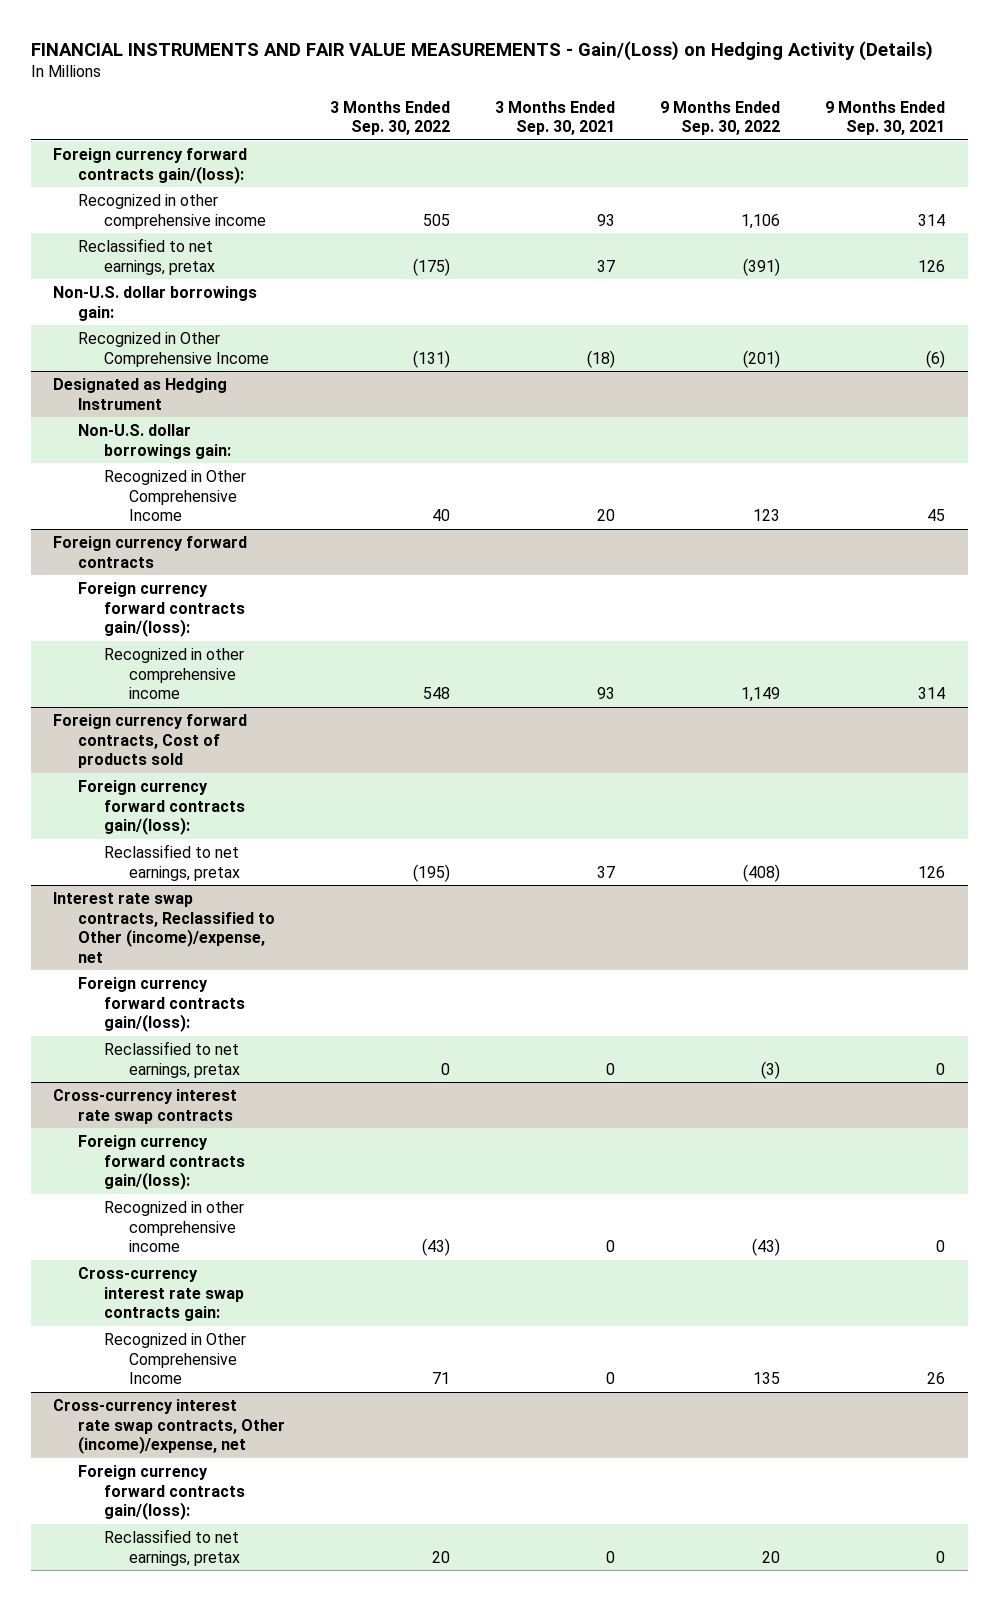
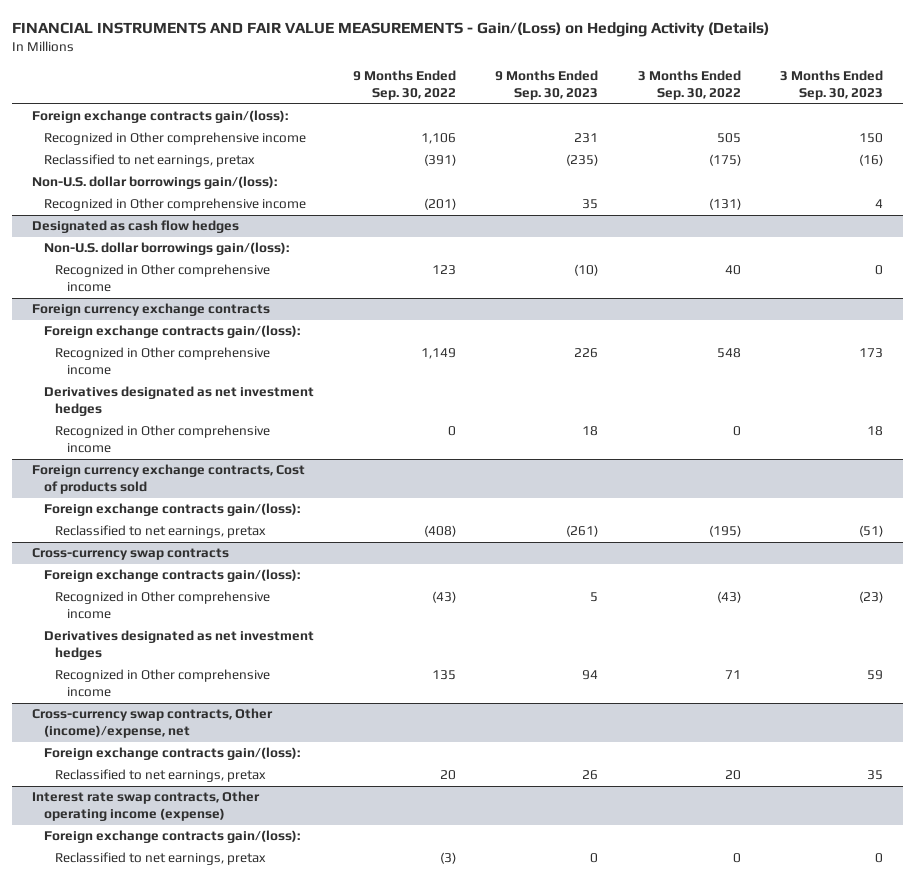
- | 3 Months Ended Sep. 30, 2022 | 3 Months Ended Sep. 30, 2021 | 9 Months Ended Sep. 30, 2022 | 9 Months Ended Sep. 30, 2021
+ | 9 Months Ended Sep. 30, 2022 | 9 Months Ended Sep. 30, 2023 | 3 Months Ended Sep. 30, 2022 | 3 Months Ended Sep. 30, 2023
- Foreign currency forward contracts gain/(loss):
- Recognized in other comprehensive income | 505 | 93 | 1,106 | 314
+ Foreign exchange contracts gain/(loss):
+ Recognized in Other comprehensive income | 1,106 | 231 | 505 | 150
- Non-U.S. dollar borrowings gain:
- Recognized in Other Comprehensive Income | (131) | (18) | (201) | (6)
- Designated as Hedging Instrument
- Non-U.S. dollar borrowings gain:
- Recognized in Other Comprehensive Income | 40 | 20 | 123 | 45
- Foreign currency forward contracts
- Foreign currency forward contracts gain/(loss):
- Recognized in other comprehensive income | 548 | 93 | 1,149 | 314
- Foreign currency forward contracts, Cost of products sold
- Foreign currency forward contracts gain/(loss):
+ Non-U.S. dollar borrowings gain/(loss):
+ Recognized in Other comprehensive income | (201) | 35 | (131) | 4
+ Designated as cash flow hedges
+ Non-U.S. dollar borrowings gain/(loss):
+ Recognized in Other comprehensive income | 123 | (10) | 40 | 0
+ Foreign currency exchange contracts
+ Foreign exchange contracts gain/(loss):
+ Recognized in Other comprehensive income | 1,149 | 226 | 548 | 173
+ Derivatives designated as net investment hedges
+ Recognized in Other comprehensive income | 0 | 18 | 0 | 18
+ Foreign currency exchange contracts, Cost of products sold
+ Foreign exchange contracts gain/(loss):
- Interest rate swap contracts, Reclassified to Other (income)/expense, net
- Foreign currency forward contracts gain/(loss):
- Reclassified to net earnings, pretax | 0 | 0 | (3) | 0
- Cross-currency interest rate swap contracts
- Foreign currency forward contracts gain/(loss):
- Recognized in other comprehensive income | (43) | 0 | (43) | 0
- Cross-currency interest rate swap contracts gain:
- Recognized in Other Comprehensive Income | 71 | 0 | 135 | 26
- Cross-currency interest rate swap contracts, Other (income)/expense, net
- Foreign currency forward contracts gain/(loss):
+ Cross-currency swap contracts
+ Foreign exchange contracts gain/(loss):
+ Recognized in Other comprehensive income | (43) | 5 | (43) | (23)
+ Derivatives designated as net investment hedges
+ Recognized in Other comprehensive income | 135 | 94 | 71 | 59
+ Cross-currency swap contracts, Other (income)/expense, net
+ Foreign exchange contracts gain/(loss):
+ Interest rate swap contracts, Other operating income (expense)
+ Foreign exchange contracts gain/(loss):
+ Reclassified to net earnings, pretax | (3) | 0 | 0 | 0

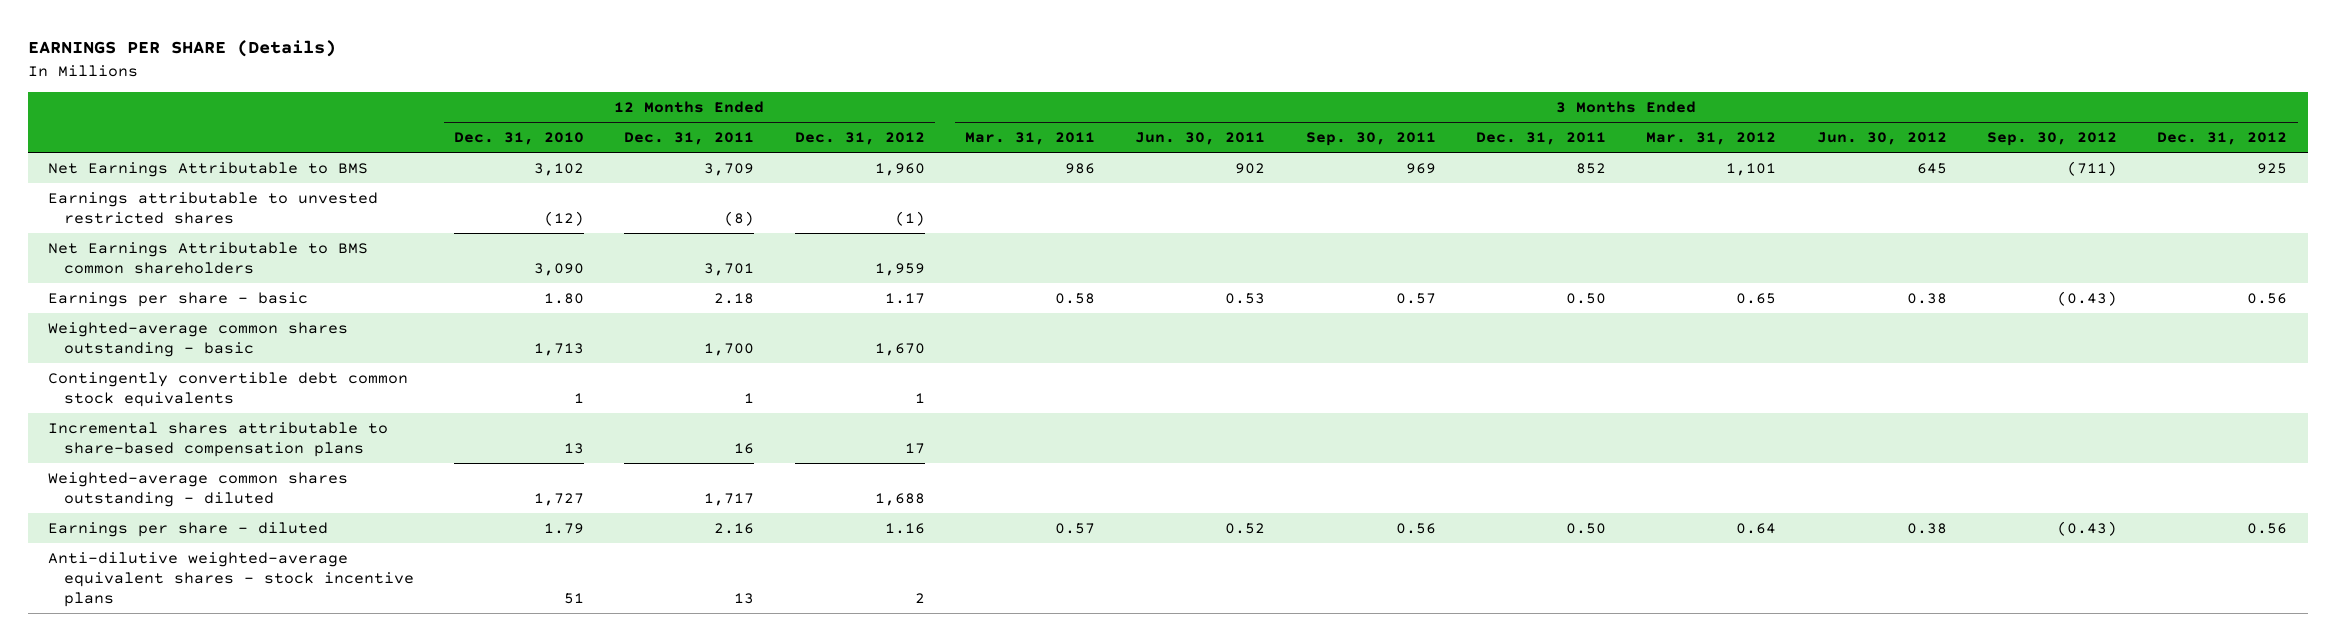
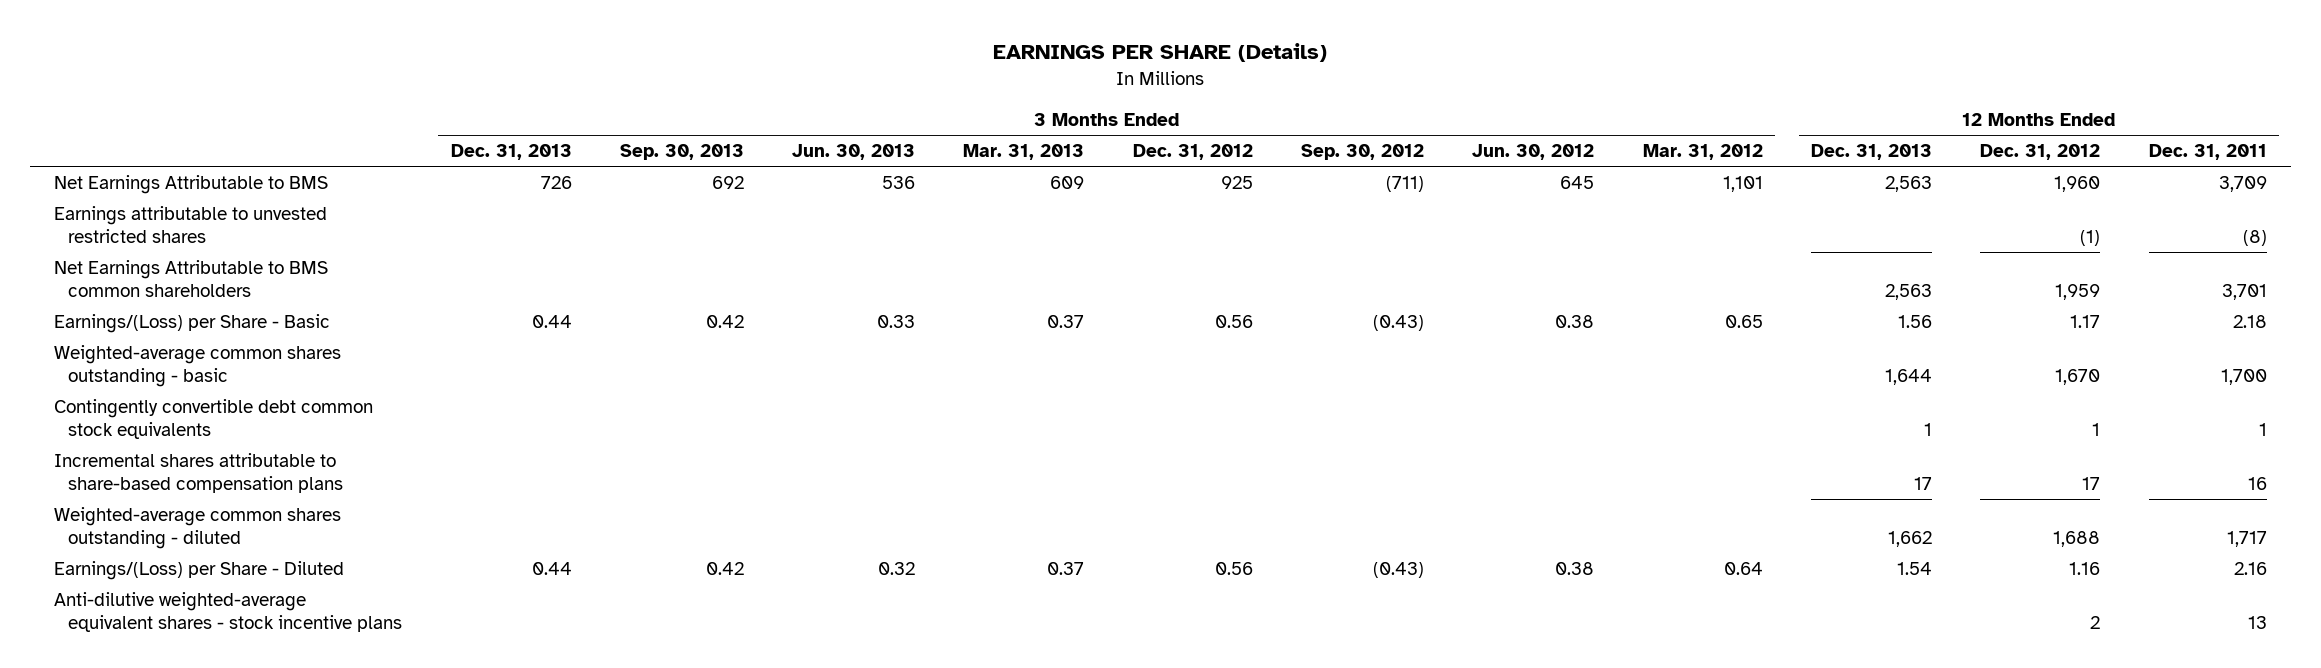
- | 12 Months Ended Dec. 31, 2010 | 12 Months Ended Dec. 31, 2011 | 12 Months Ended Dec. 31, 2012 | 3 Months Ended Mar. 31, 2011 | 3 Months Ended Jun. 30, 2011 | 3 Months Ended Sep. 30, 2011 | 3 Months Ended Dec. 31, 2011 | 3 Months Ended Mar. 31, 2012 | 3 Months Ended Jun. 30, 2012 | 3 Months Ended Sep. 30, 2012 | 3 Months Ended Dec. 31, 2012
+ | 3 Months Ended Dec. 31, 2013 | 3 Months Ended Sep. 30, 2013 | 3 Months Ended Jun. 30, 2013 | 3 Months Ended Mar. 31, 2013 | 3 Months Ended Dec. 31, 2012 | 3 Months Ended Sep. 30, 2012 | 3 Months Ended Jun. 30, 2012 | 3 Months Ended Mar. 31, 2012 | 12 Months Ended Dec. 31, 2013 | 12 Months Ended Dec. 31, 2012 | 12 Months Ended Dec. 31, 2011
- Earnings per share - basic | 1.80 | 2.18 | 1.17 | 0.58 | 0.53 | 0.57 | 0.50 | 0.65 | 0.38 | (0.43) | 0.56
+ Earnings/(Loss) per Share - Basic | 0.44 | 0.42 | 0.33 | 0.37 | 0.56 | (0.43) | 0.38 | 0.65 | 1.56 | 1.17 | 2.18
- Earnings per share - diluted | 1.79 | 2.16 | 1.16 | 0.57 | 0.52 | 0.56 | 0.50 | 0.64 | 0.38 | (0.43) | 0.56
+ Earnings/(Loss) per Share - Diluted | 0.44 | 0.42 | 0.32 | 0.37 | 0.56 | (0.43) | 0.38 | 0.64 | 1.54 | 1.16 | 2.16

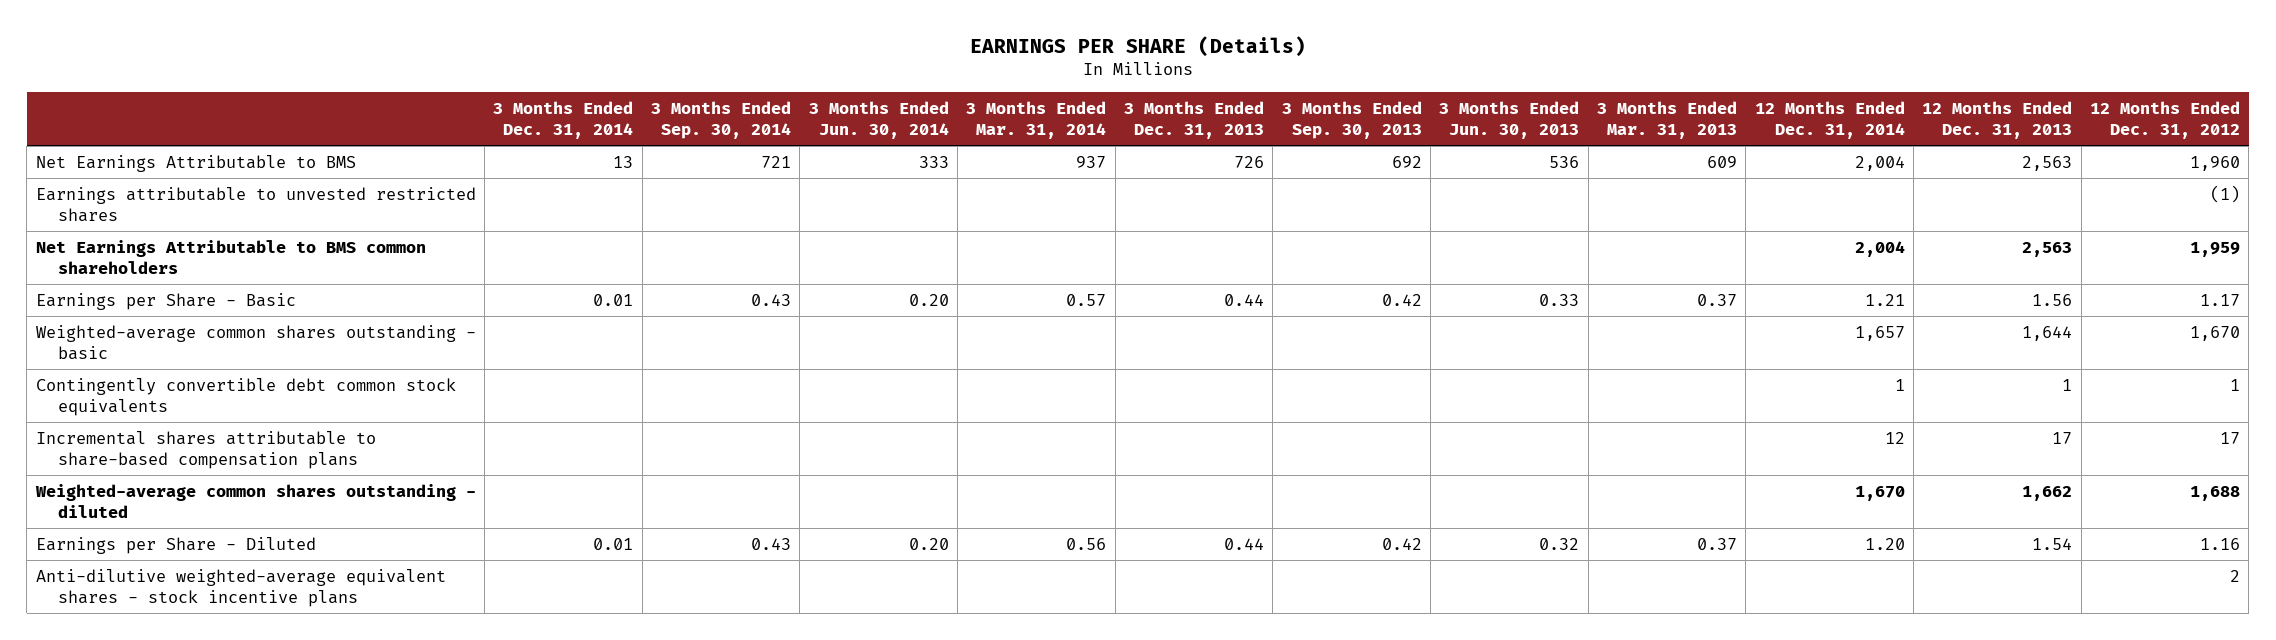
- | 3 Months Ended Dec. 31, 2013 | 3 Months Ended Sep. 30, 2013 | 3 Months Ended Jun. 30, 2013 | 3 Months Ended Mar. 31, 2013 | 3 Months Ended Dec. 31, 2012 | 3 Months Ended Sep. 30, 2012 | 3 Months Ended Jun. 30, 2012 | 3 Months Ended Mar. 31, 2012 | 12 Months Ended Dec. 31, 2013 | 12 Months Ended Dec. 31, 2012 | 12 Months Ended Dec. 31, 2011
+ | 3 Months Ended Dec. 31, 2014 | 3 Months Ended Sep. 30, 2014 | 3 Months Ended Jun. 30, 2014 | 3 Months Ended Mar. 31, 2014 | 3 Months Ended Dec. 31, 2013 | 3 Months Ended Sep. 30, 2013 | 3 Months Ended Jun. 30, 2013 | 3 Months Ended Mar. 31, 2013 | 12 Months Ended Dec. 31, 2014 | 12 Months Ended Dec. 31, 2013 | 12 Months Ended Dec. 31, 2012
- Earnings/(Loss) per Share - Basic | 0.44 | 0.42 | 0.33 | 0.37 | 0.56 | (0.43) | 0.38 | 0.65 | 1.56 | 1.17 | 2.18
+ Earnings per Share - Basic | 0.01 | 0.43 | 0.20 | 0.57 | 0.44 | 0.42 | 0.33 | 0.37 | 1.21 | 1.56 | 1.17
- Earnings/(Loss) per Share - Diluted | 0.44 | 0.42 | 0.32 | 0.37 | 0.56 | (0.43) | 0.38 | 0.64 | 1.54 | 1.16 | 2.16
+ Earnings per Share - Diluted | 0.01 | 0.43 | 0.20 | 0.56 | 0.44 | 0.42 | 0.32 | 0.37 | 1.20 | 1.54 | 1.16

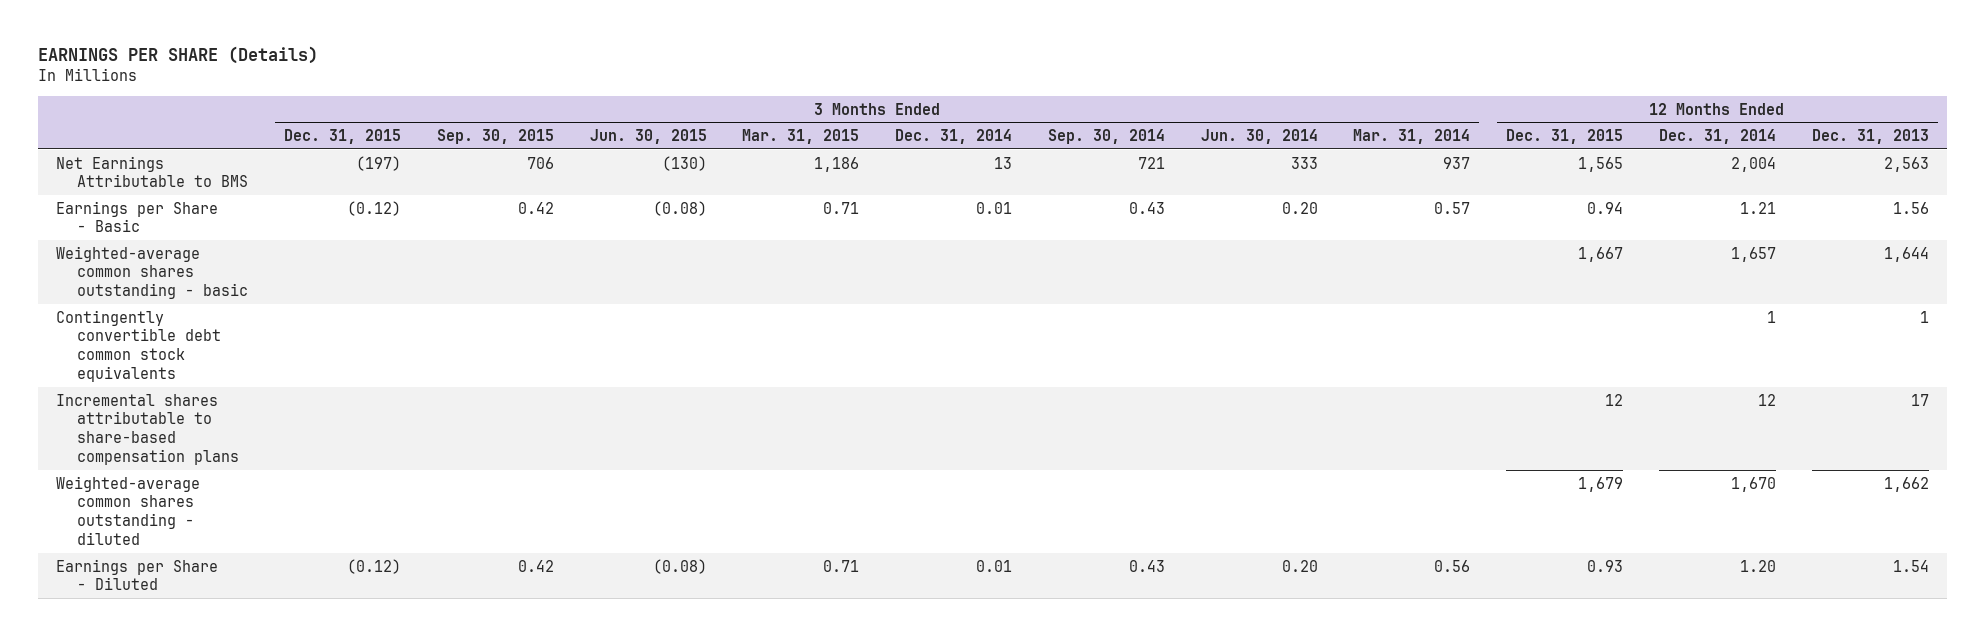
- | 3 Months Ended Dec. 31, 2014 | 3 Months Ended Sep. 30, 2014 | 3 Months Ended Jun. 30, 2014 | 3 Months Ended Mar. 31, 2014 | 3 Months Ended Dec. 31, 2013 | 3 Months Ended Sep. 30, 2013 | 3 Months Ended Jun. 30, 2013 | 3 Months Ended Mar. 31, 2013 | 12 Months Ended Dec. 31, 2014 | 12 Months Ended Dec. 31, 2013 | 12 Months Ended Dec. 31, 2012
+ | 3 Months Ended Dec. 31, 2015 | 3 Months Ended Sep. 30, 2015 | 3 Months Ended Jun. 30, 2015 | 3 Months Ended Mar. 31, 2015 | 3 Months Ended Dec. 31, 2014 | 3 Months Ended Sep. 30, 2014 | 3 Months Ended Jun. 30, 2014 | 3 Months Ended Mar. 31, 2014 | 12 Months Ended Dec. 31, 2015 | 12 Months Ended Dec. 31, 2014 | 12 Months Ended Dec. 31, 2013
- Earnings attributable to unvested restricted shares | | | | | | | | | | | (1)
- Net Earnings Attributable to BMS common shareholders | | | | | | | | | 2,004 | 2,563 | 1,959
- Anti-dilutive weighted-average equivalent shares - stock incentive plans | | | | | | | | | | | 2

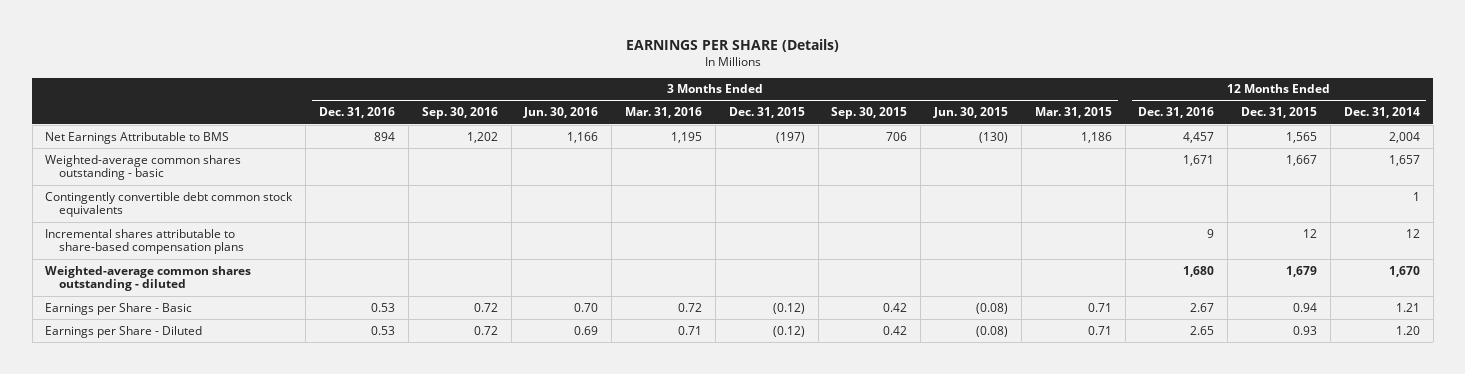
- | 3 Months Ended Dec. 31, 2015 | 3 Months Ended Sep. 30, 2015 | 3 Months Ended Jun. 30, 2015 | 3 Months Ended Mar. 31, 2015 | 3 Months Ended Dec. 31, 2014 | 3 Months Ended Sep. 30, 2014 | 3 Months Ended Jun. 30, 2014 | 3 Months Ended Mar. 31, 2014 | 12 Months Ended Dec. 31, 2015 | 12 Months Ended Dec. 31, 2014 | 12 Months Ended Dec. 31, 2013
+ | 3 Months Ended Dec. 31, 2016 | 3 Months Ended Sep. 30, 2016 | 3 Months Ended Jun. 30, 2016 | 3 Months Ended Mar. 31, 2016 | 3 Months Ended Dec. 31, 2015 | 3 Months Ended Sep. 30, 2015 | 3 Months Ended Jun. 30, 2015 | 3 Months Ended Mar. 31, 2015 | 12 Months Ended Dec. 31, 2016 | 12 Months Ended Dec. 31, 2015 | 12 Months Ended Dec. 31, 2014
moved down: Earnings per Share - Basic | 0.53 | 0.72 | 0.70 | 0.72 | (0.12) | 0.42 | (0.08) | 0.71 | 2.67 | 0.94 | 1.21

